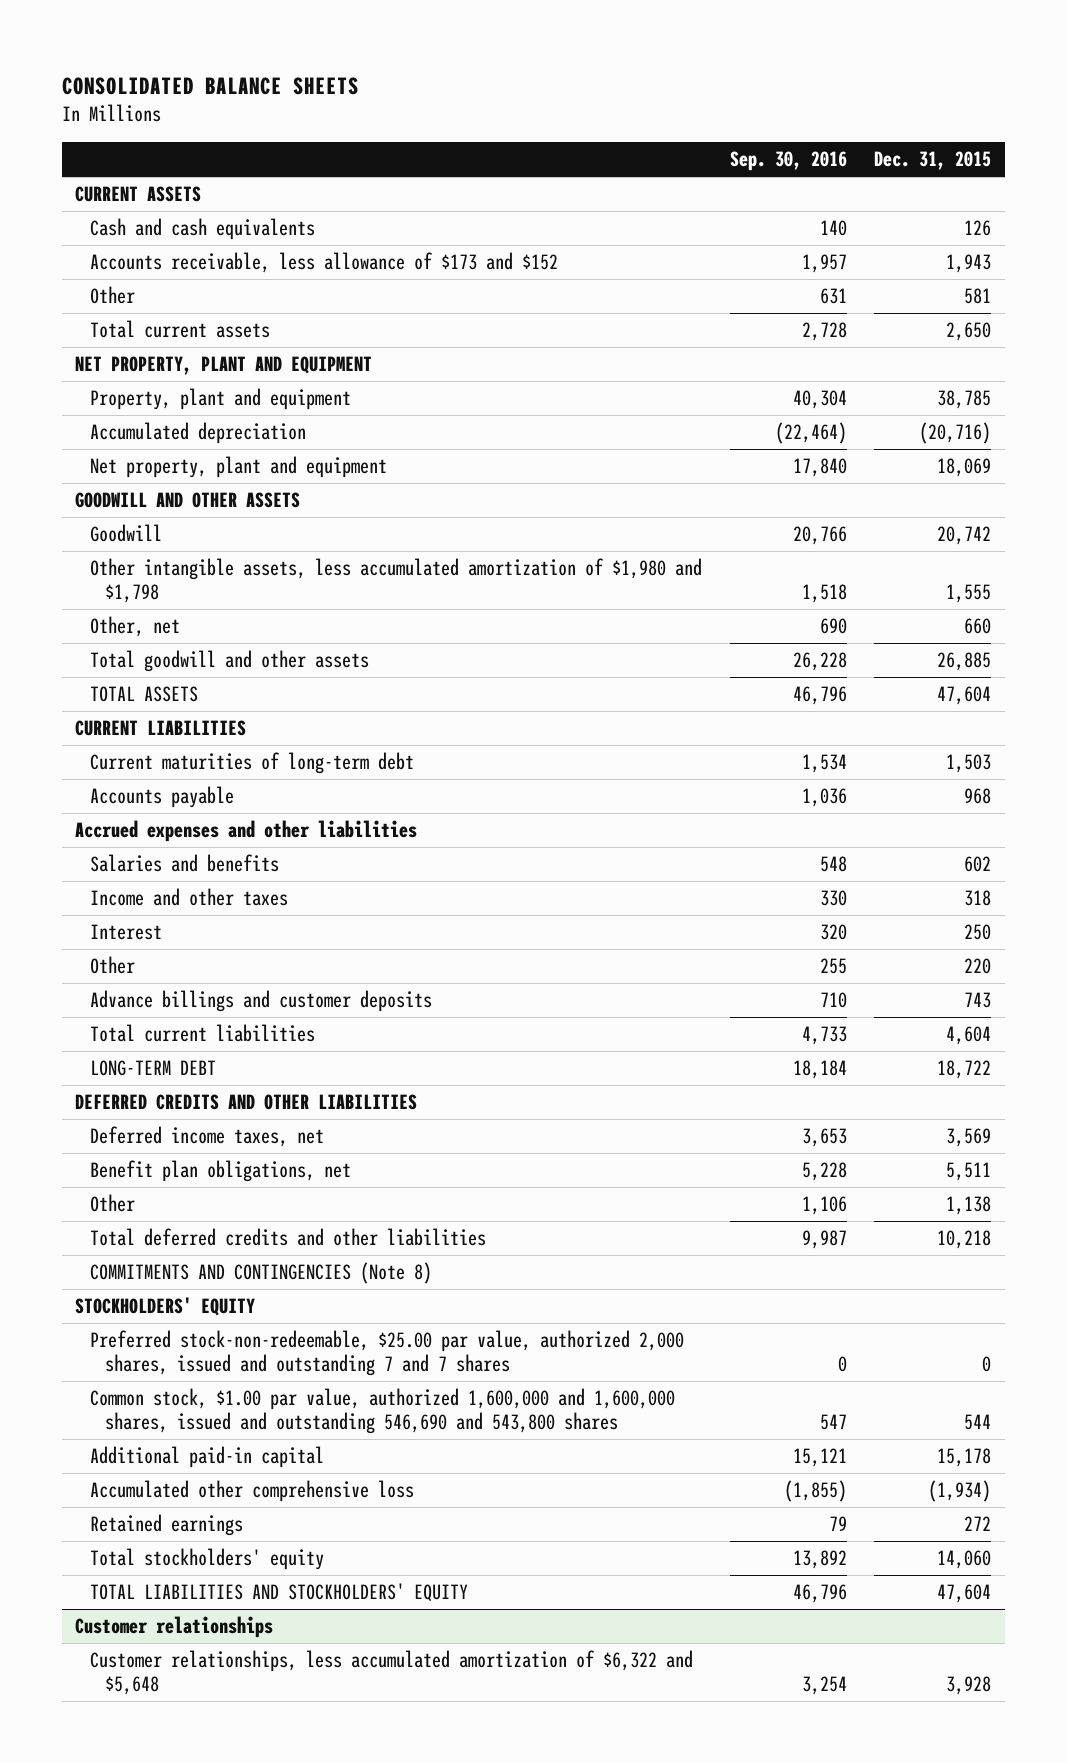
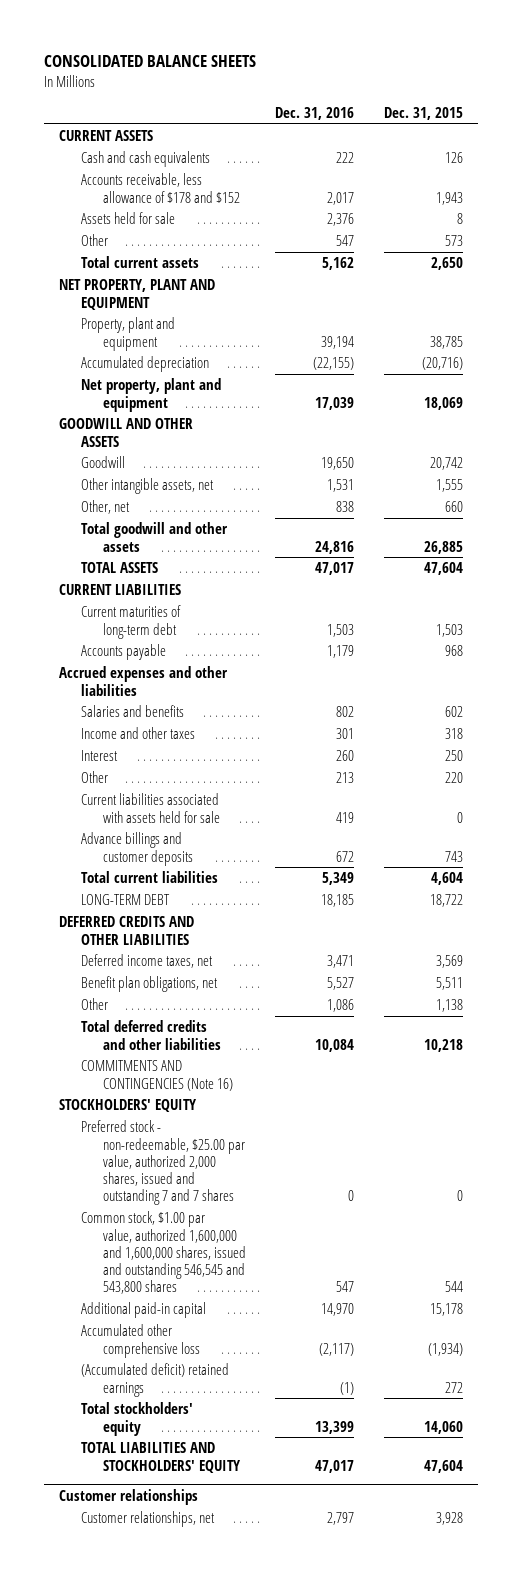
- | Sep. 30, 2016 | Dec. 31, 2015
+ | Dec. 31, 2016 | Dec. 31, 2015
- Accounts receivable, less allowance of $173 and $152 | 1,957 | 1,943
- Other | 631 | 581
+ Accounts receivable, less allowance of $178 and $152 | 2,017 | 1,943
+ Assets held for sale | 2,376 | 8
+ Other | 547 | 573
- Other intangible assets, less accumulated amortization of $1,980 and $1,798 | 1,518 | 1,555
+ Other intangible assets, net | 1,531 | 1,555
+ Current liabilities associated with assets held for sale | 419 | 0
- COMMITMENTS AND CONTINGENCIES (Note 8)
+ COMMITMENTS AND CONTINGENCIES (Note 16)
- Preferred stock-non-redeemable, $25.00 par value, authorized 2,000 shares, issued and outstanding 7 and 7 shares | 0 | 0
- Common stock, $1.00 par value, authorized 1,600,000 and 1,600,000 shares, issued and outstanding 546,690 and 543,800 shares | 547 | 544
+ Preferred stock - non-redeemable, $25.00 par value, authorized 2,000 shares, issued and outstanding 7 and 7 shares | 0 | 0
+ Common stock, $1.00 par value, authorized 1,600,000 and 1,600,000 shares, issued and outstanding 546,545 and 543,800 shares | 547 | 544
- Retained earnings | 79 | 272
+ (Accumulated deficit) retained earnings | (1) | 272
@ Customer relationships
- Customer relationships, less accumulated amortization of $6,322 and $5,648 | 3,254 | 3,928
+ Customer relationships, net | 2,797 | 3,928

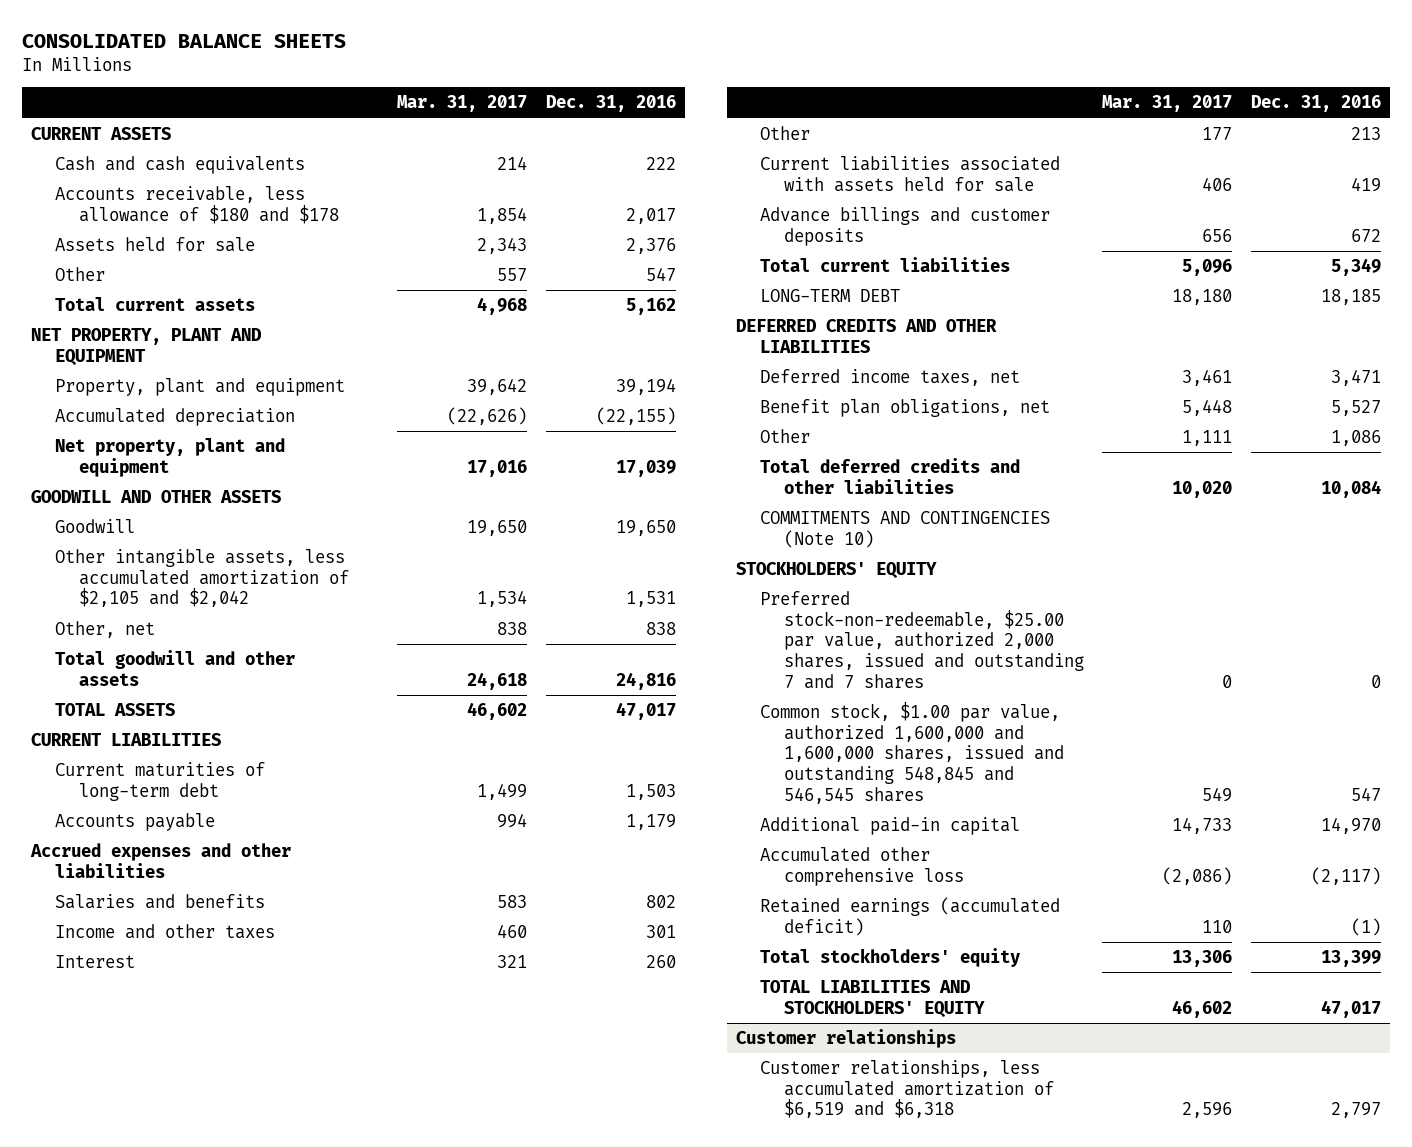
- | Dec. 31, 2016 | Dec. 31, 2015
+ | Mar. 31, 2017 | Dec. 31, 2016
- Accounts receivable, less allowance of $178 and $152 | 2,017 | 1,943
+ Accounts receivable, less allowance of $180 and $178 | 1,854 | 2,017
- Other intangible assets, net | 1,531 | 1,555
+ Other intangible assets, less accumulated amortization of $2,105 and $2,042 | 1,534 | 1,531
- COMMITMENTS AND CONTINGENCIES (Note 16)
+ COMMITMENTS AND CONTINGENCIES (Note 10)
- Preferred stock - non-redeemable, $25.00 par value, authorized 2,000 shares, issued and outstanding 7 and 7 shares | 0 | 0
- Common stock, $1.00 par value, authorized 1,600,000 and 1,600,000 shares, issued and outstanding 546,545 and 543,800 shares | 547 | 544
+ Preferred stock-non-redeemable, $25.00 par value, authorized 2,000 shares, issued and outstanding 7 and 7 shares | 0 | 0
+ Common stock, $1.00 par value, authorized 1,600,000 and 1,600,000 shares, issued and outstanding 548,845 and 546,545 shares | 549 | 547
- (Accumulated deficit) retained earnings | (1) | 272
+ Retained earnings (accumulated deficit) | 110 | (1)
@ Customer relationships
- Customer relationships, net | 2,797 | 3,928
+ Customer relationships, less accumulated amortization of $6,519 and $6,318 | 2,596 | 2,797

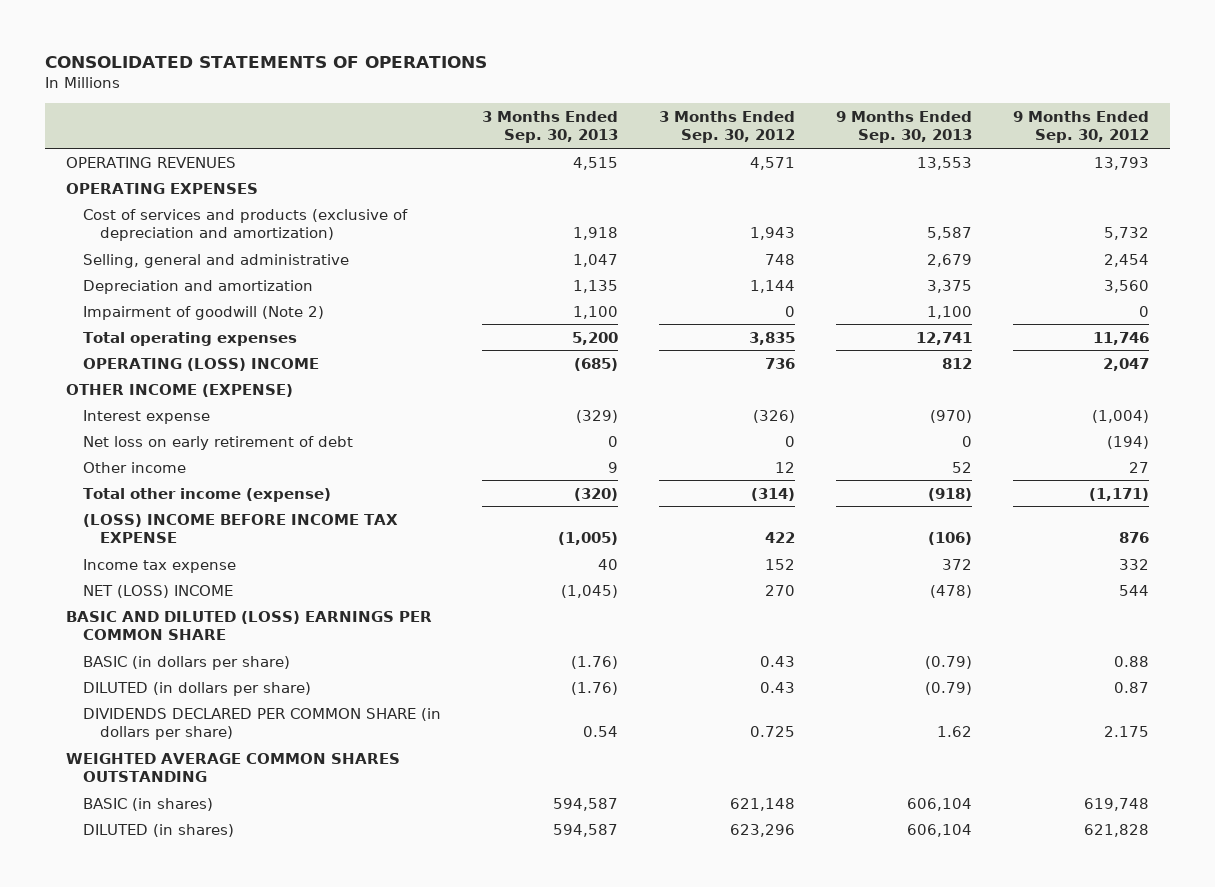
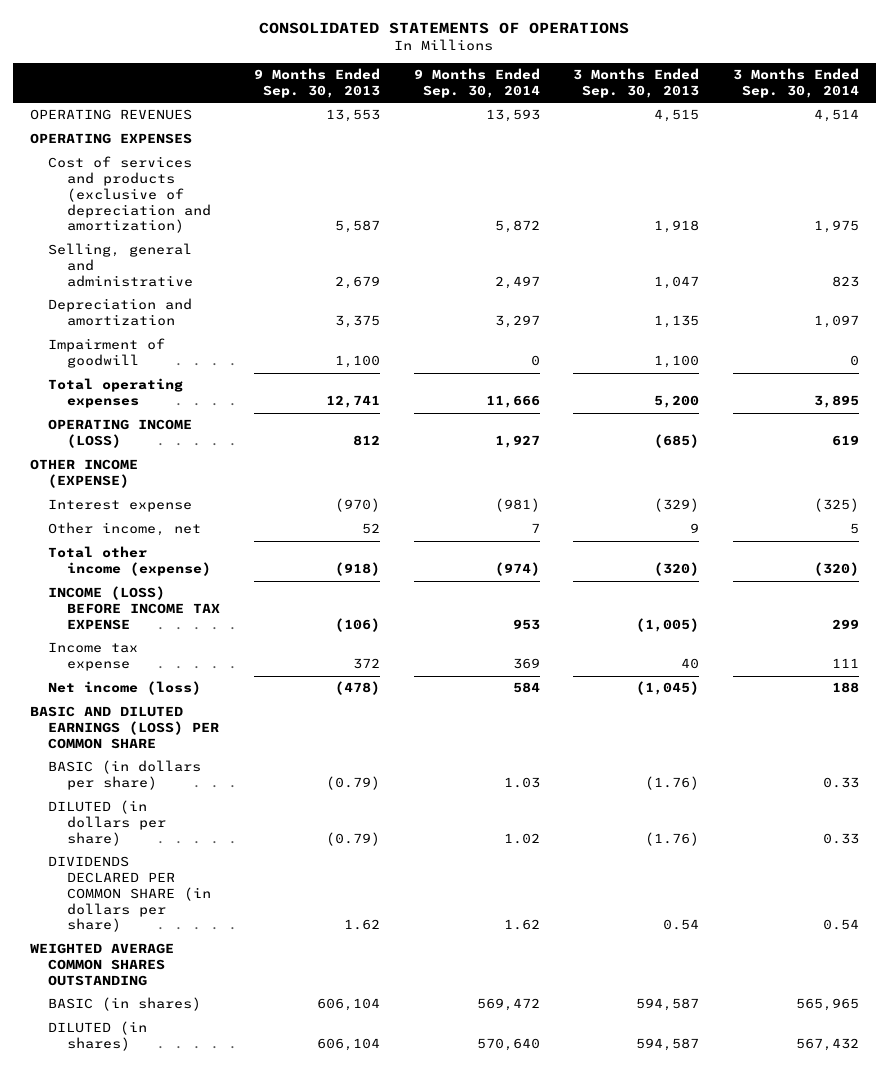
- | 3 Months Ended Sep. 30, 2013 | 3 Months Ended Sep. 30, 2012 | 9 Months Ended Sep. 30, 2013 | 9 Months Ended Sep. 30, 2012
+ | 9 Months Ended Sep. 30, 2013 | 9 Months Ended Sep. 30, 2014 | 3 Months Ended Sep. 30, 2013 | 3 Months Ended Sep. 30, 2014
- Impairment of goodwill (Note 2) | 1,100 | 0 | 1,100 | 0
+ Impairment of goodwill | 1,100 | 0 | 1,100 | 0
- OPERATING (LOSS) INCOME | (685) | 736 | 812 | 2,047
+ OPERATING INCOME (LOSS) | 812 | 1,927 | (685) | 619
- Net loss on early retirement of debt | 0 | 0 | 0 | (194)
- Other income | 9 | 12 | 52 | 27
+ Other income, net | 52 | 7 | 9 | 5
- (LOSS) INCOME BEFORE INCOME TAX EXPENSE | (1,005) | 422 | (106) | 876
+ INCOME (LOSS) BEFORE INCOME TAX EXPENSE | (106) | 953 | (1,005) | 299
- NET (LOSS) INCOME | (1,045) | 270 | (478) | 544
- BASIC AND DILUTED (LOSS) EARNINGS PER COMMON SHARE
+ Net income (loss) | (478) | 584 | (1,045) | 188
+ BASIC AND DILUTED EARNINGS (LOSS) PER COMMON SHARE

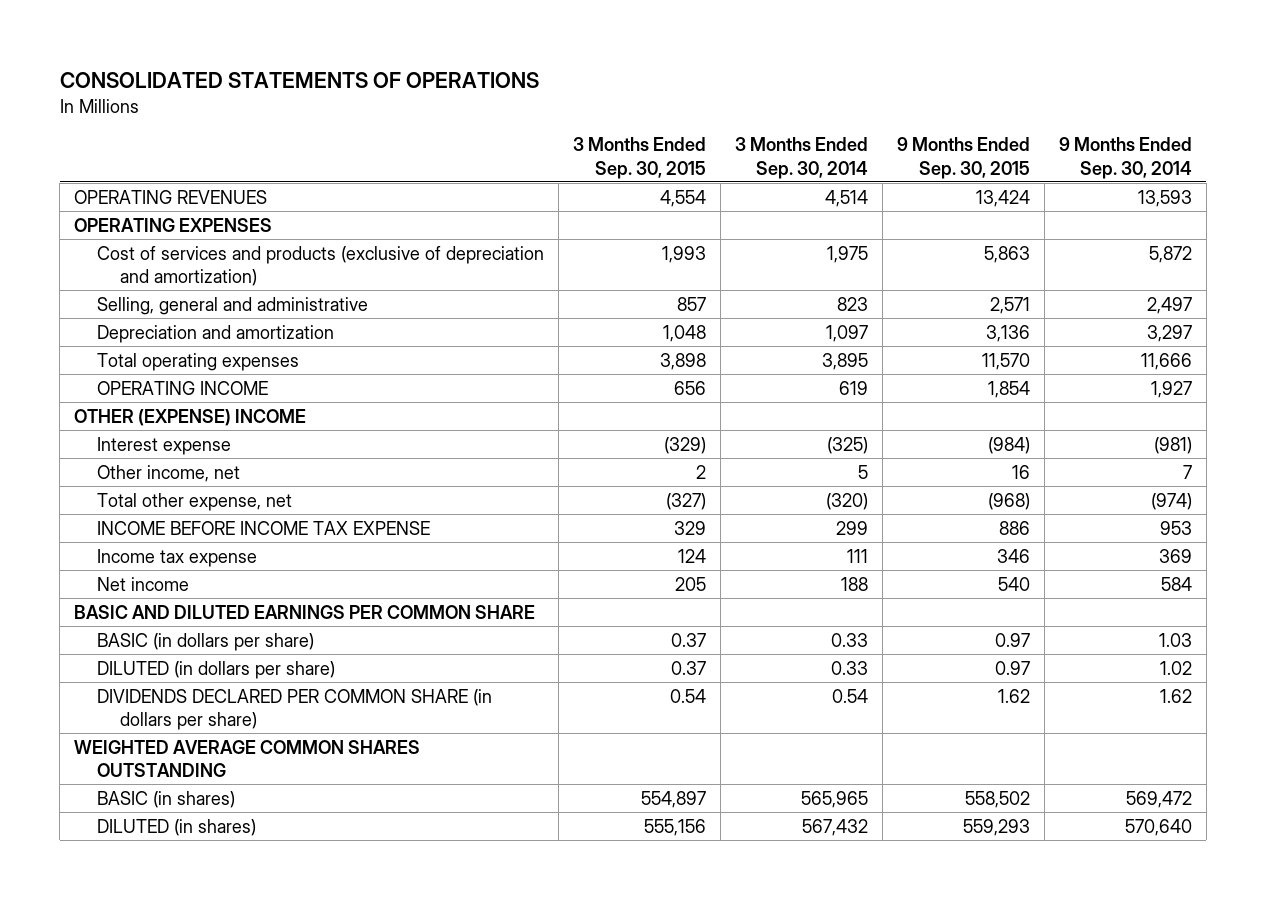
- | 9 Months Ended Sep. 30, 2013 | 9 Months Ended Sep. 30, 2014 | 3 Months Ended Sep. 30, 2013 | 3 Months Ended Sep. 30, 2014
+ | 3 Months Ended Sep. 30, 2015 | 3 Months Ended Sep. 30, 2014 | 9 Months Ended Sep. 30, 2015 | 9 Months Ended Sep. 30, 2014
- Impairment of goodwill | 1,100 | 0 | 1,100 | 0
- OPERATING INCOME (LOSS) | 812 | 1,927 | (685) | 619
- OTHER INCOME (EXPENSE)
+ OPERATING INCOME | 656 | 619 | 1,854 | 1,927
+ OTHER (EXPENSE) INCOME
- Total other income (expense) | (918) | (974) | (320) | (320)
- INCOME (LOSS) BEFORE INCOME TAX EXPENSE | (106) | 953 | (1,005) | 299
+ Total other expense, net | (327) | (320) | (968) | (974)
+ INCOME BEFORE INCOME TAX EXPENSE | 329 | 299 | 886 | 953
- Net income (loss) | (478) | 584 | (1,045) | 188
- BASIC AND DILUTED EARNINGS (LOSS) PER COMMON SHARE
+ Net income | 205 | 188 | 540 | 584
+ BASIC AND DILUTED EARNINGS PER COMMON SHARE

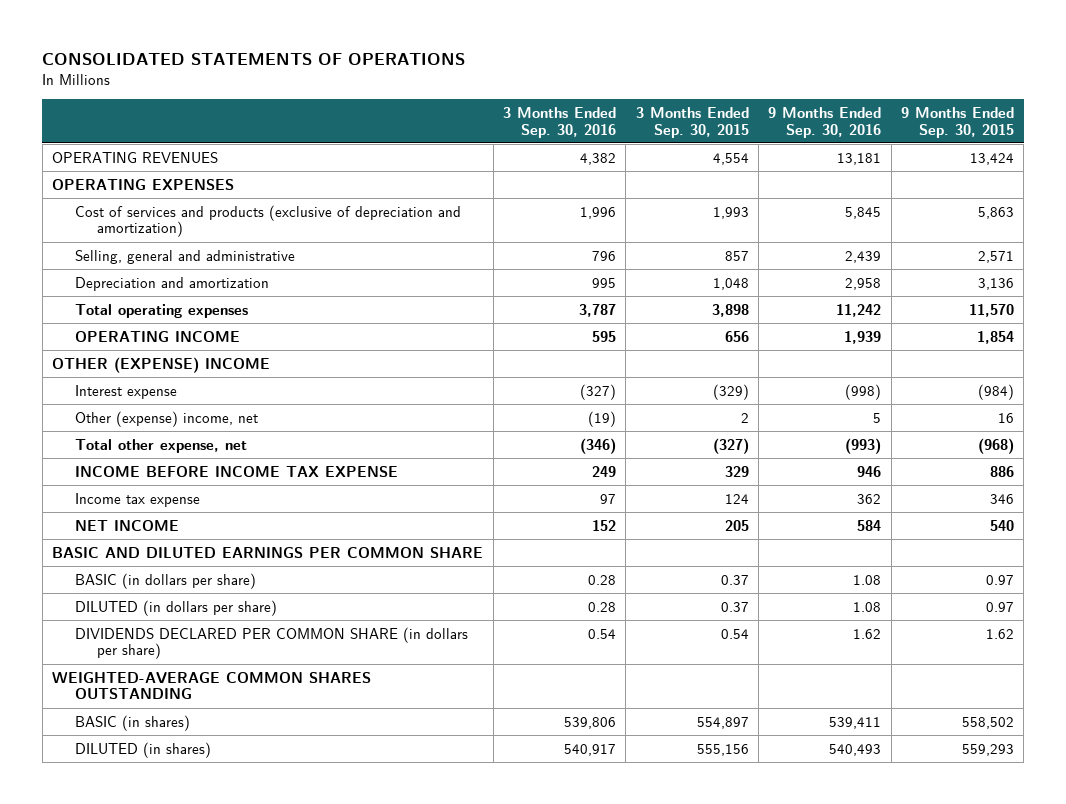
- | 3 Months Ended Sep. 30, 2015 | 3 Months Ended Sep. 30, 2014 | 9 Months Ended Sep. 30, 2015 | 9 Months Ended Sep. 30, 2014
+ | 3 Months Ended Sep. 30, 2016 | 3 Months Ended Sep. 30, 2015 | 9 Months Ended Sep. 30, 2016 | 9 Months Ended Sep. 30, 2015
- Other income, net | 2 | 5 | 16 | 7
+ Other (expense) income, net | (19) | 2 | 5 | 16
- Net income | 205 | 188 | 540 | 584
+ NET INCOME | 152 | 205 | 584 | 540
- WEIGHTED AVERAGE COMMON SHARES OUTSTANDING
+ WEIGHTED-AVERAGE COMMON SHARES OUTSTANDING

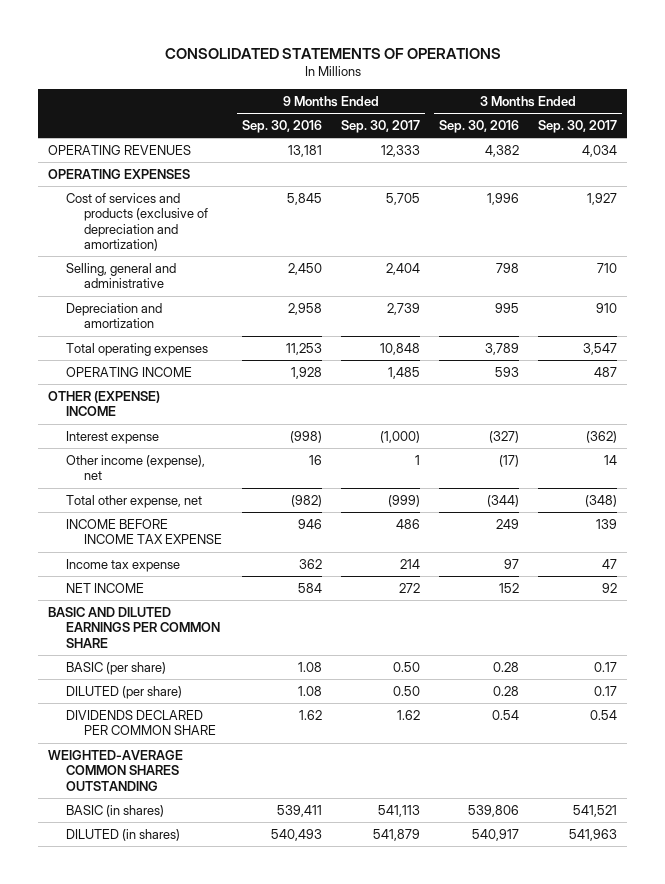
- | 3 Months Ended Sep. 30, 2016 | 3 Months Ended Sep. 30, 2015 | 9 Months Ended Sep. 30, 2016 | 9 Months Ended Sep. 30, 2015
+ | 9 Months Ended Sep. 30, 2016 | 9 Months Ended Sep. 30, 2017 | 3 Months Ended Sep. 30, 2016 | 3 Months Ended Sep. 30, 2017
- Selling, general and administrative | 796 | 857 | 2,439 | 2,571
+ Selling, general and administrative | 2,450 | 2,404 | 798 | 710
- Total operating expenses | 3,787 | 3,898 | 11,242 | 11,570
- OPERATING INCOME | 595 | 656 | 1,939 | 1,854
+ Total operating expenses | 11,253 | 10,848 | 3,789 | 3,547
+ OPERATING INCOME | 1,928 | 1,485 | 593 | 487
- Other (expense) income, net | (19) | 2 | 5 | 16
- Total other expense, net | (346) | (327) | (993) | (968)
+ Other income (expense), net | 16 | 1 | (17) | 14
+ Total other expense, net | (982) | (999) | (344) | (348)
- BASIC (in dollars per share) | 0.28 | 0.37 | 1.08 | 0.97
- DILUTED (in dollars per share) | 0.28 | 0.37 | 1.08 | 0.97
- DIVIDENDS DECLARED PER COMMON SHARE (in dollars per share) | 0.54 | 0.54 | 1.62 | 1.62
+ BASIC (per share) | 1.08 | 0.50 | 0.28 | 0.17
+ DILUTED (per share) | 1.08 | 0.50 | 0.28 | 0.17
+ DIVIDENDS DECLARED PER COMMON SHARE | 1.62 | 1.62 | 0.54 | 0.54

